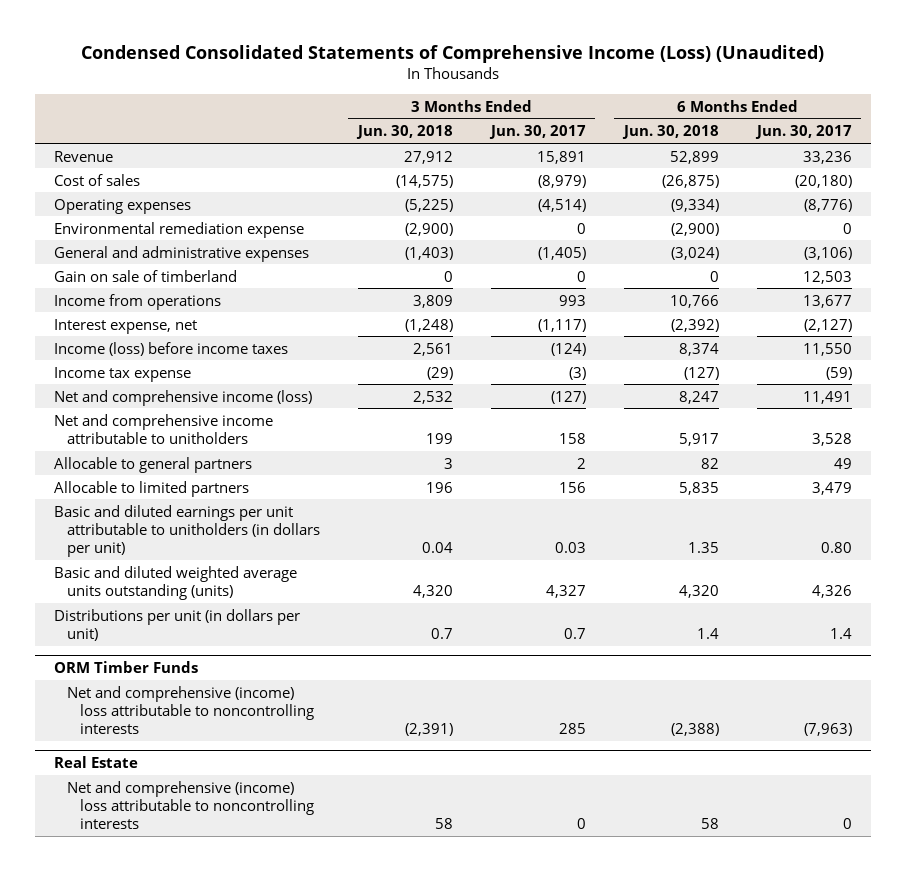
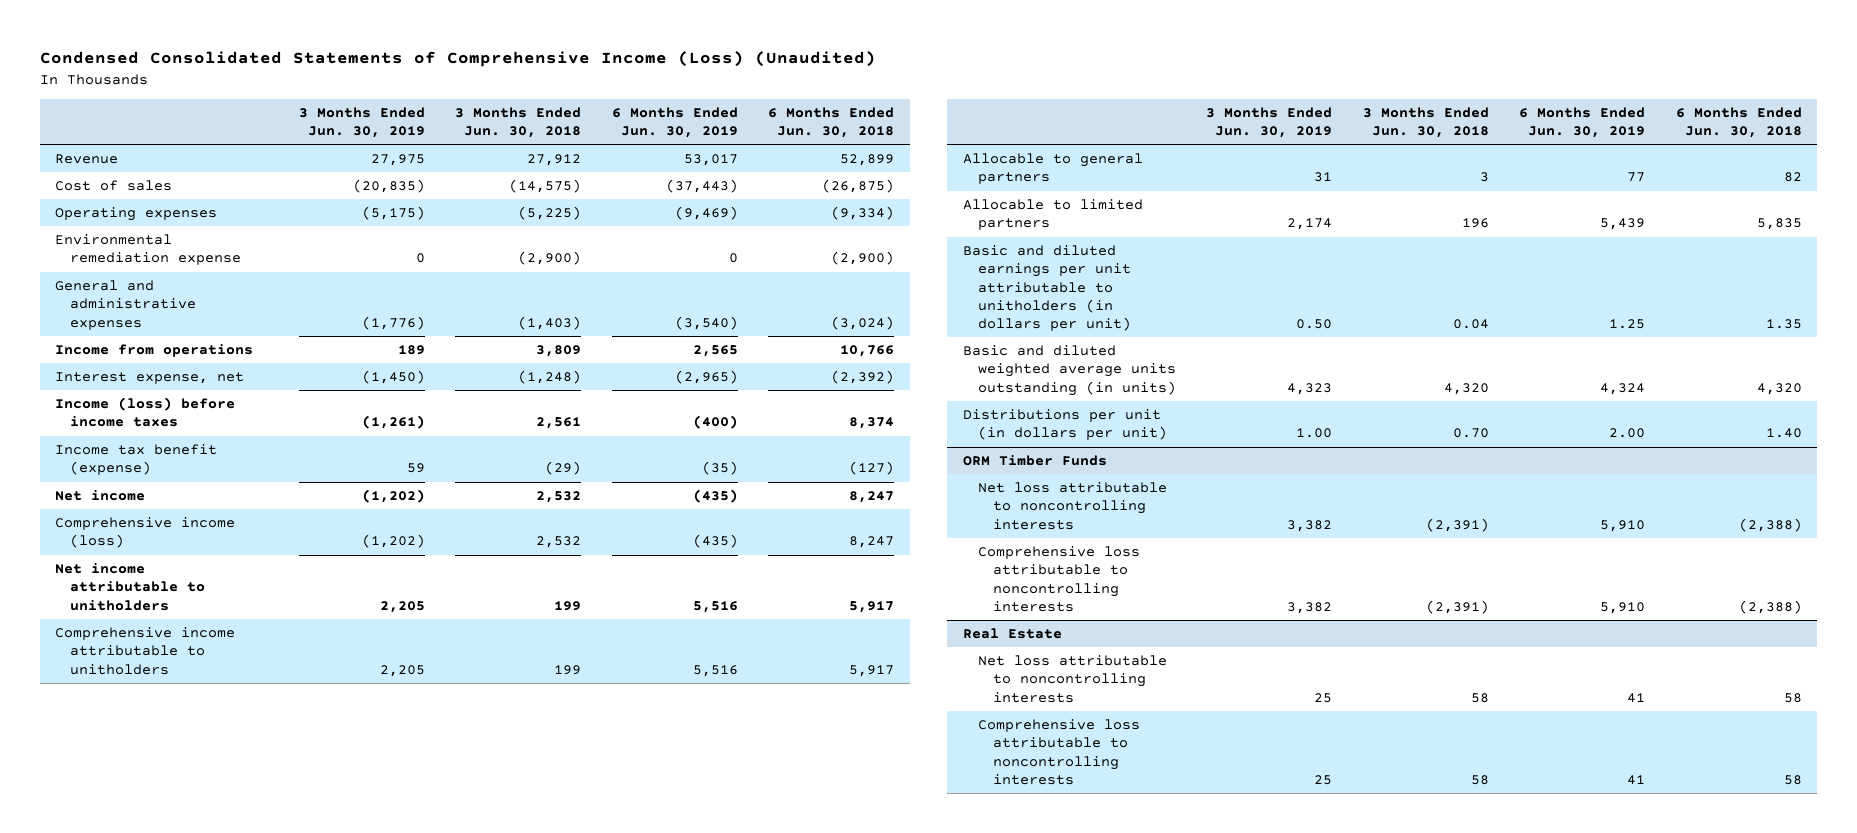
- | 3 Months Ended Jun. 30, 2018 | 3 Months Ended Jun. 30, 2017 | 6 Months Ended Jun. 30, 2018 | 6 Months Ended Jun. 30, 2017
+ | 3 Months Ended Jun. 30, 2019 | 3 Months Ended Jun. 30, 2018 | 6 Months Ended Jun. 30, 2019 | 6 Months Ended Jun. 30, 2018
- Gain on sale of timberland | 0 | 0 | 0 | 12,503
- Income tax expense | (29) | (3) | (127) | (59)
- Net and comprehensive income (loss) | 2,532 | (127) | 8,247 | 11,491
- Net and comprehensive income attributable to unitholders | 199 | 158 | 5,917 | 3,528
+ Income tax benefit (expense) | 59 | (29) | (35) | (127)
+ Net income | (1,202) | 2,532 | (435) | 8,247
+ Comprehensive income (loss) | (1,202) | 2,532 | (435) | 8,247
+ Net income attributable to unitholders | 2,205 | 199 | 5,516 | 5,917
+ Comprehensive income attributable to unitholders | 2,205 | 199 | 5,516 | 5,917
- Basic and diluted weighted average units outstanding (units) | 4,320 | 4,327 | 4,320 | 4,326
- Distributions per unit (in dollars per unit) | 0.7 | 0.7 | 1.4 | 1.4
+ Basic and diluted weighted average units outstanding (in units) | 4,323 | 4,320 | 4,324 | 4,320
+ Distributions per unit (in dollars per unit) | 1.00 | 0.70 | 2.00 | 1.40
@ ORM Timber Funds
- Net and comprehensive (income) loss attributable to noncontrolling interests | (2,391) | 285 | (2,388) | (7,963)
+ Net loss attributable to noncontrolling interests | 3,382 | (2,391) | 5,910 | (2,388)
+ Comprehensive loss attributable to noncontrolling interests | 3,382 | (2,391) | 5,910 | (2,388)
@ Real Estate
- Net and comprehensive (income) loss attributable to noncontrolling interests | 58 | 0 | 58 | 0
+ Net loss attributable to noncontrolling interests | 25 | 58 | 41 | 58
+ Comprehensive loss attributable to noncontrolling interests | 25 | 58 | 41 | 58

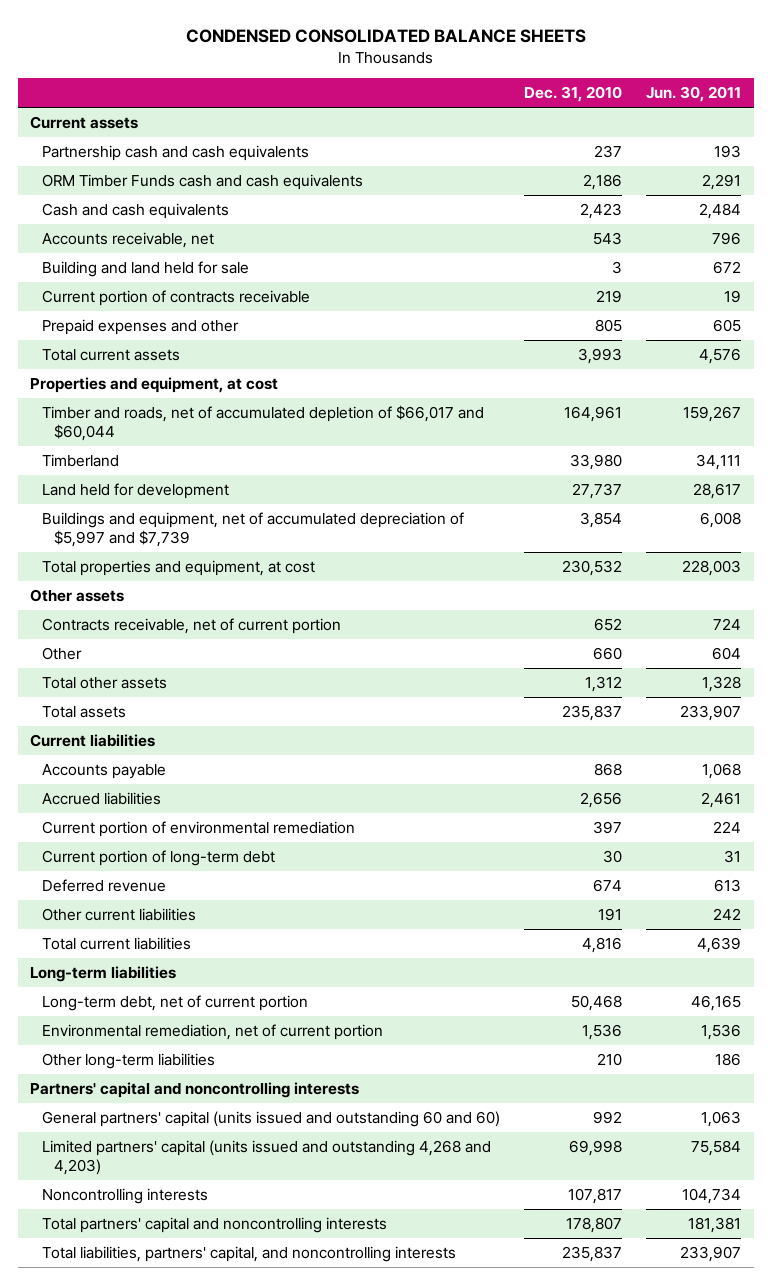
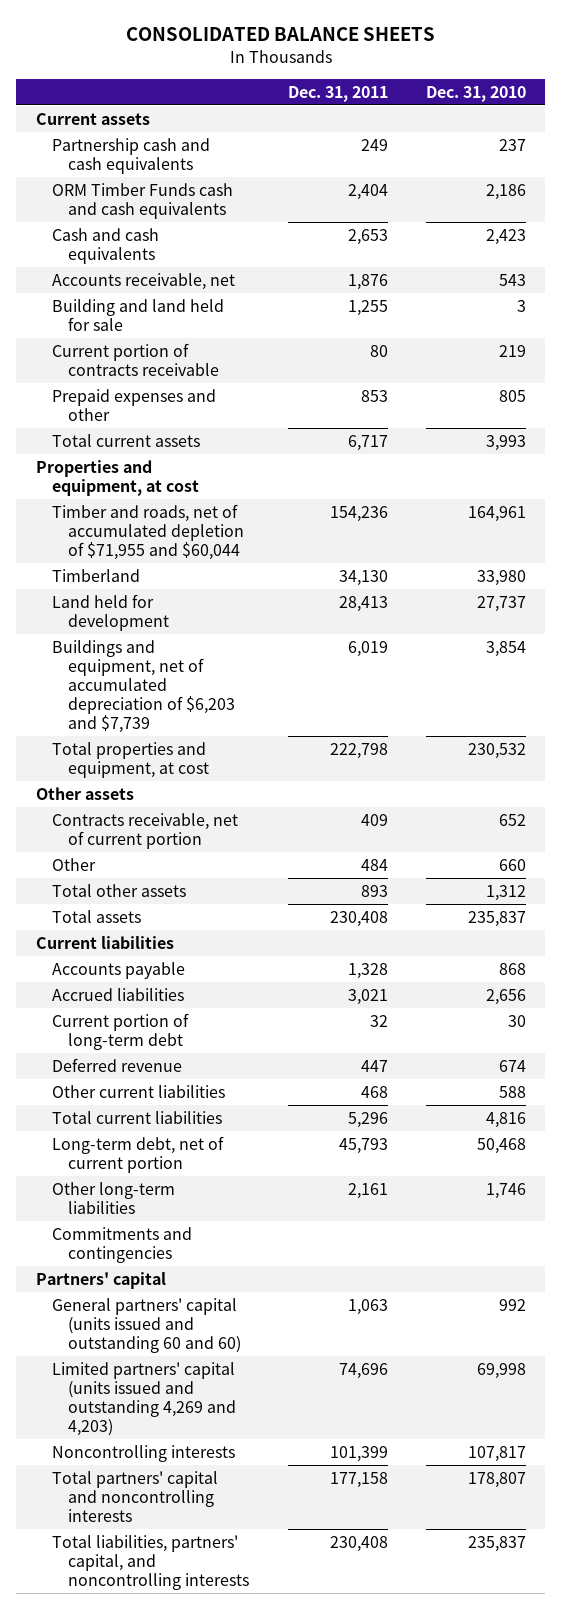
- CONDENSED CONSOLIDATED BALANCE SHEETS
+ CONSOLIDATED BALANCE SHEETS
- | Dec. 31, 2010 | Jun. 30, 2011
+ | Dec. 31, 2011 | Dec. 31, 2010
- Timber and roads, net of accumulated depletion of $66,017 and $60,044 | 164,961 | 159,267
+ Timber and roads, net of accumulated depletion of $71,955 and $60,044 | 154,236 | 164,961
- Buildings and equipment, net of accumulated depreciation of $5,997 and $7,739 | 3,854 | 6,008
+ Buildings and equipment, net of accumulated depreciation of $6,203 and $7,739 | 6,019 | 3,854
- Current portion of environmental remediation | 397 | 224
- Other current liabilities | 191 | 242
+ Other current liabilities | 468 | 588
- Long-term liabilities
- Environmental remediation, net of current portion | 1,536 | 1,536
- Other long-term liabilities | 210 | 186
- Partners' capital and noncontrolling interests
+ Other long-term liabilities | 2,161 | 1,746
+ Commitments and contingencies
+ Partners' capital
- Limited partners' capital (units issued and outstanding 4,268 and 4,203) | 69,998 | 75,584
+ Limited partners' capital (units issued and outstanding 4,269 and 4,203) | 74,696 | 69,998

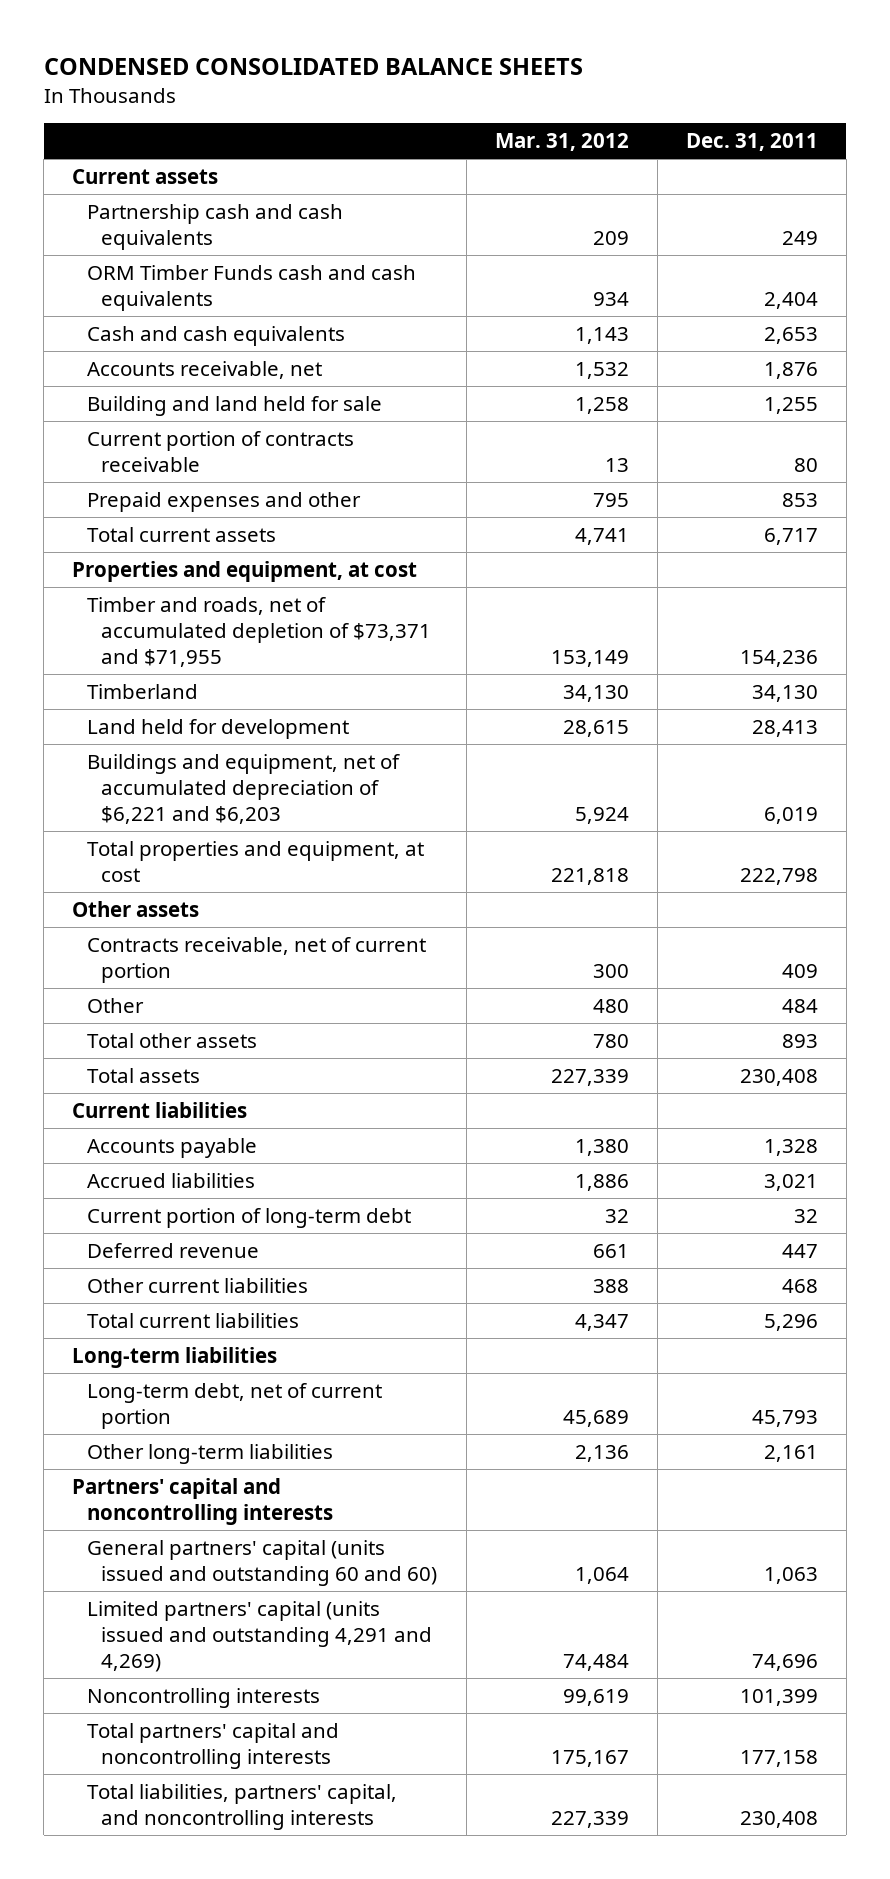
- CONSOLIDATED BALANCE SHEETS
+ CONDENSED CONSOLIDATED BALANCE SHEETS
- | Dec. 31, 2011 | Dec. 31, 2010
+ | Mar. 31, 2012 | Dec. 31, 2011
- Timber and roads, net of accumulated depletion of $71,955 and $60,044 | 154,236 | 164,961
+ Timber and roads, net of accumulated depletion of $73,371 and $71,955 | 153,149 | 154,236
- Buildings and equipment, net of accumulated depreciation of $6,203 and $7,739 | 6,019 | 3,854
+ Buildings and equipment, net of accumulated depreciation of $6,221 and $6,203 | 5,924 | 6,019
+ Long-term liabilities
- Commitments and contingencies
- Partners' capital
+ Partners' capital and noncontrolling interests
- Limited partners' capital (units issued and outstanding 4,269 and 4,203) | 74,696 | 69,998
+ Limited partners' capital (units issued and outstanding 4,291 and 4,269) | 74,484 | 74,696

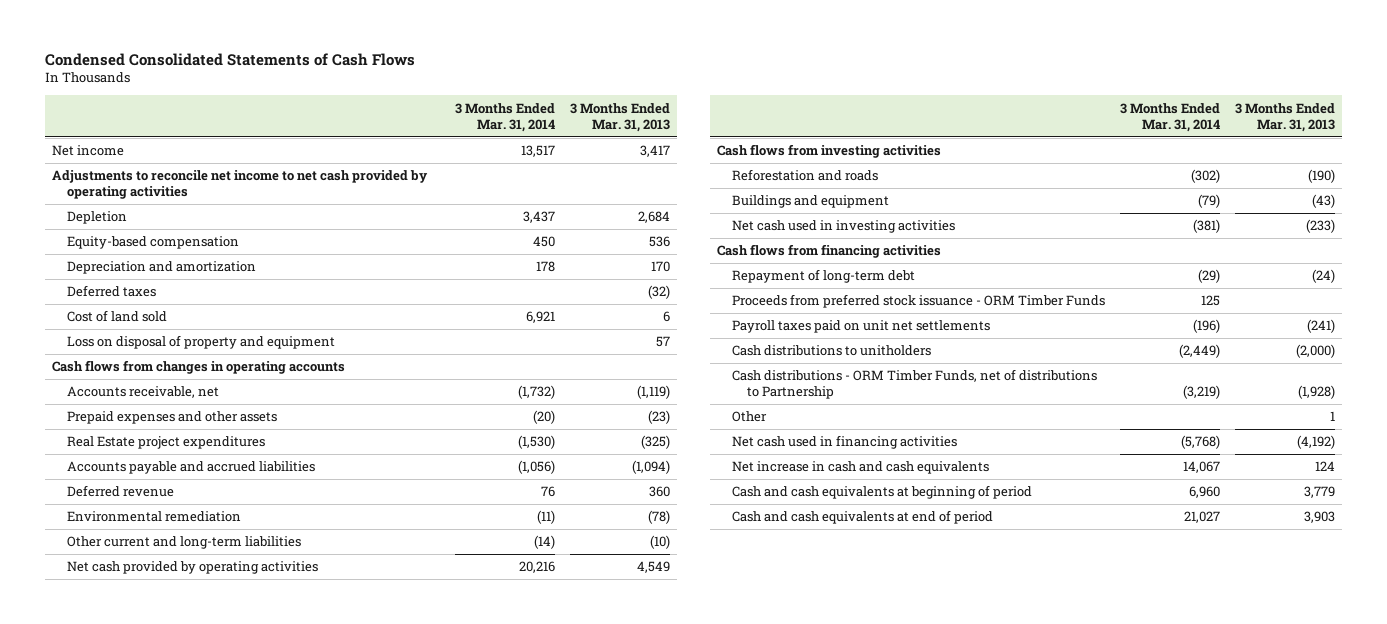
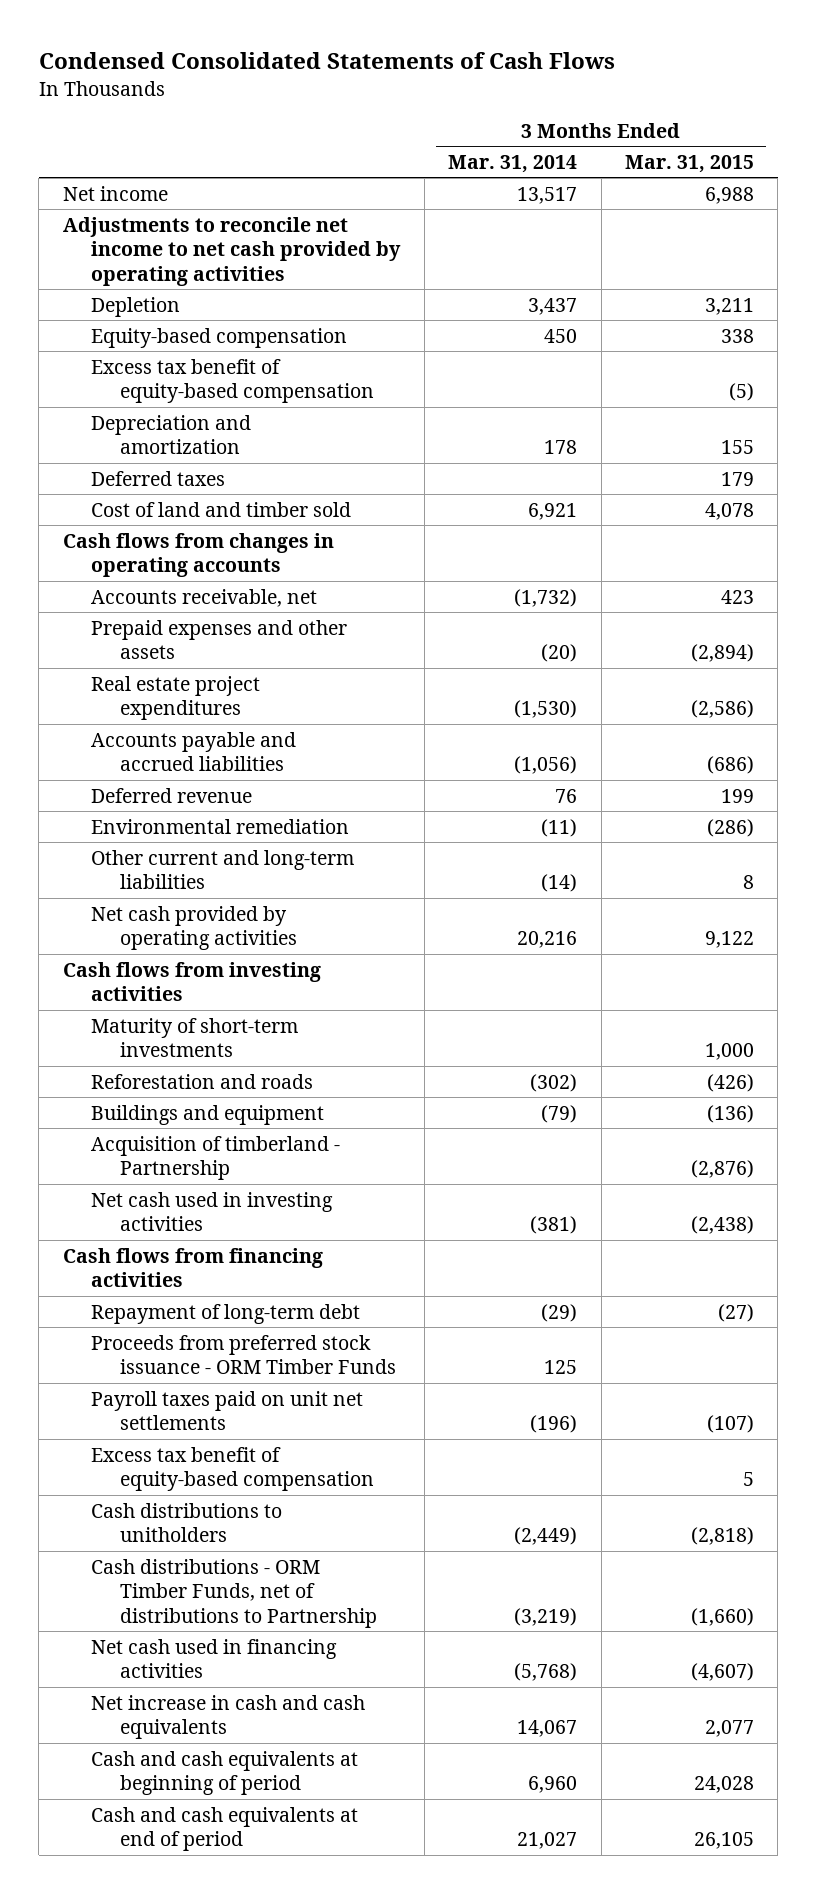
- | 3 Months Ended Mar. 31, 2014 | 3 Months Ended Mar. 31, 2013
+ | 3 Months Ended Mar. 31, 2014 | 3 Months Ended Mar. 31, 2015
+ Excess tax benefit of equity-based compensation | | (5)
- Cost of land sold | 6,921 | 6
- Loss on disposal of property and equipment | | 57
+ Cost of land and timber sold | 6,921 | 4,078
- Real Estate project expenditures | (1,530) | (325)
+ Real estate project expenditures | (1,530) | (2,586)
+ Maturity of short-term investments | | 1,000
+ Acquisition of timberland - Partnership | | (2,876)
+ Excess tax benefit of equity-based compensation | | 5
- Other | | 1

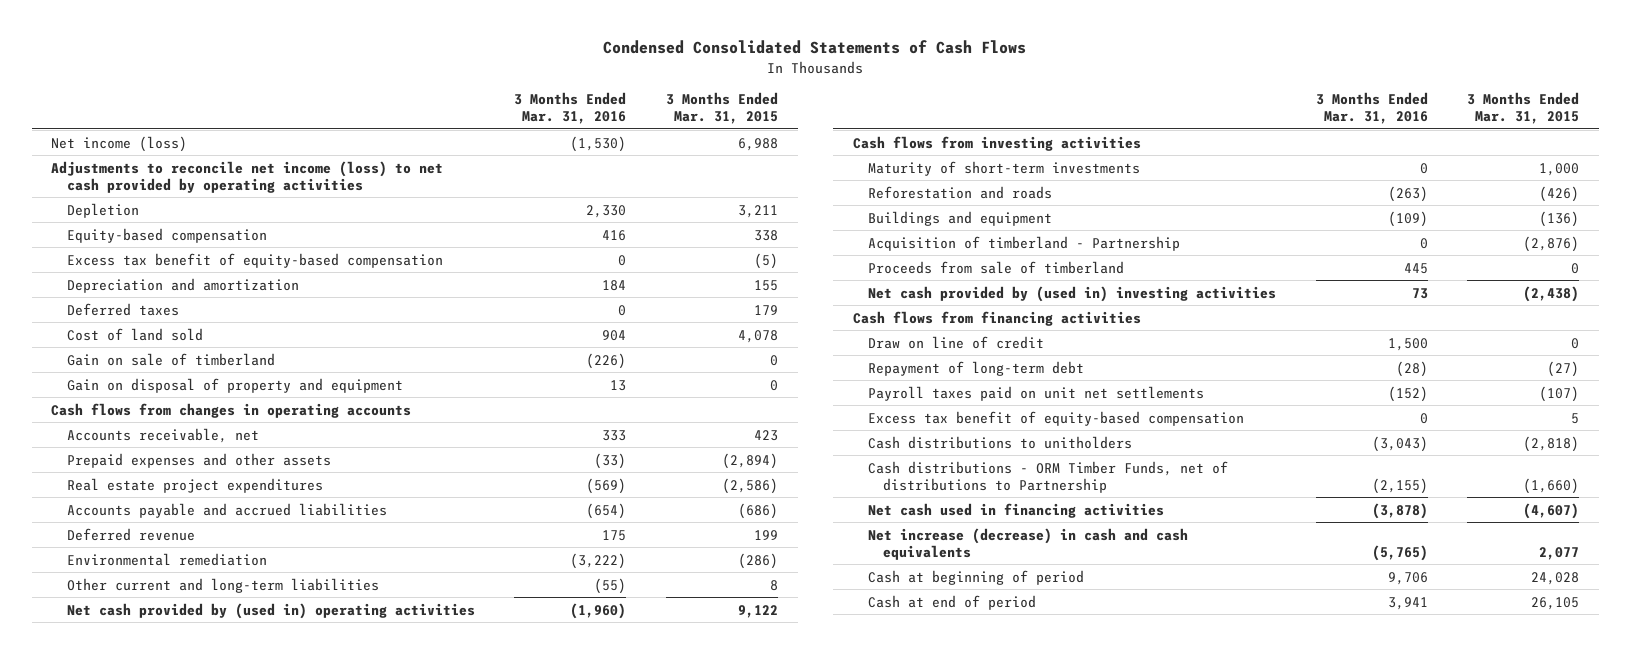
- | 3 Months Ended Mar. 31, 2014 | 3 Months Ended Mar. 31, 2015
+ | 3 Months Ended Mar. 31, 2016 | 3 Months Ended Mar. 31, 2015
- Net income | 13,517 | 6,988
- Adjustments to reconcile net income to net cash provided by operating activities
+ Net income (loss) | (1,530) | 6,988
+ Adjustments to reconcile net income (loss) to net cash provided by operating activities
- Cost of land and timber sold | 6,921 | 4,078
+ Cost of land sold | 904 | 4,078
+ Gain on sale of timberland | (226) | 0
+ Gain on disposal of property and equipment | 13 | 0
- Net cash provided by operating activities | 20,216 | 9,122
+ Net cash provided by (used in) operating activities | (1,960) | 9,122
- Net cash used in investing activities | (381) | (2,438)
+ Proceeds from sale of timberland | 445 | 0
+ Net cash provided by (used in) investing activities | 73 | (2,438)
+ Draw on line of credit | 1,500 | 0
- Proceeds from preferred stock issuance - ORM Timber Funds | 125 |
- Net increase in cash and cash equivalents | 14,067 | 2,077
- Cash and cash equivalents at beginning of period | 6,960 | 24,028
- Cash and cash equivalents at end of period | 21,027 | 26,105
+ Net increase (decrease) in cash and cash equivalents | (5,765) | 2,077
+ Cash at beginning of period | 9,706 | 24,028
+ Cash at end of period | 3,941 | 26,105

